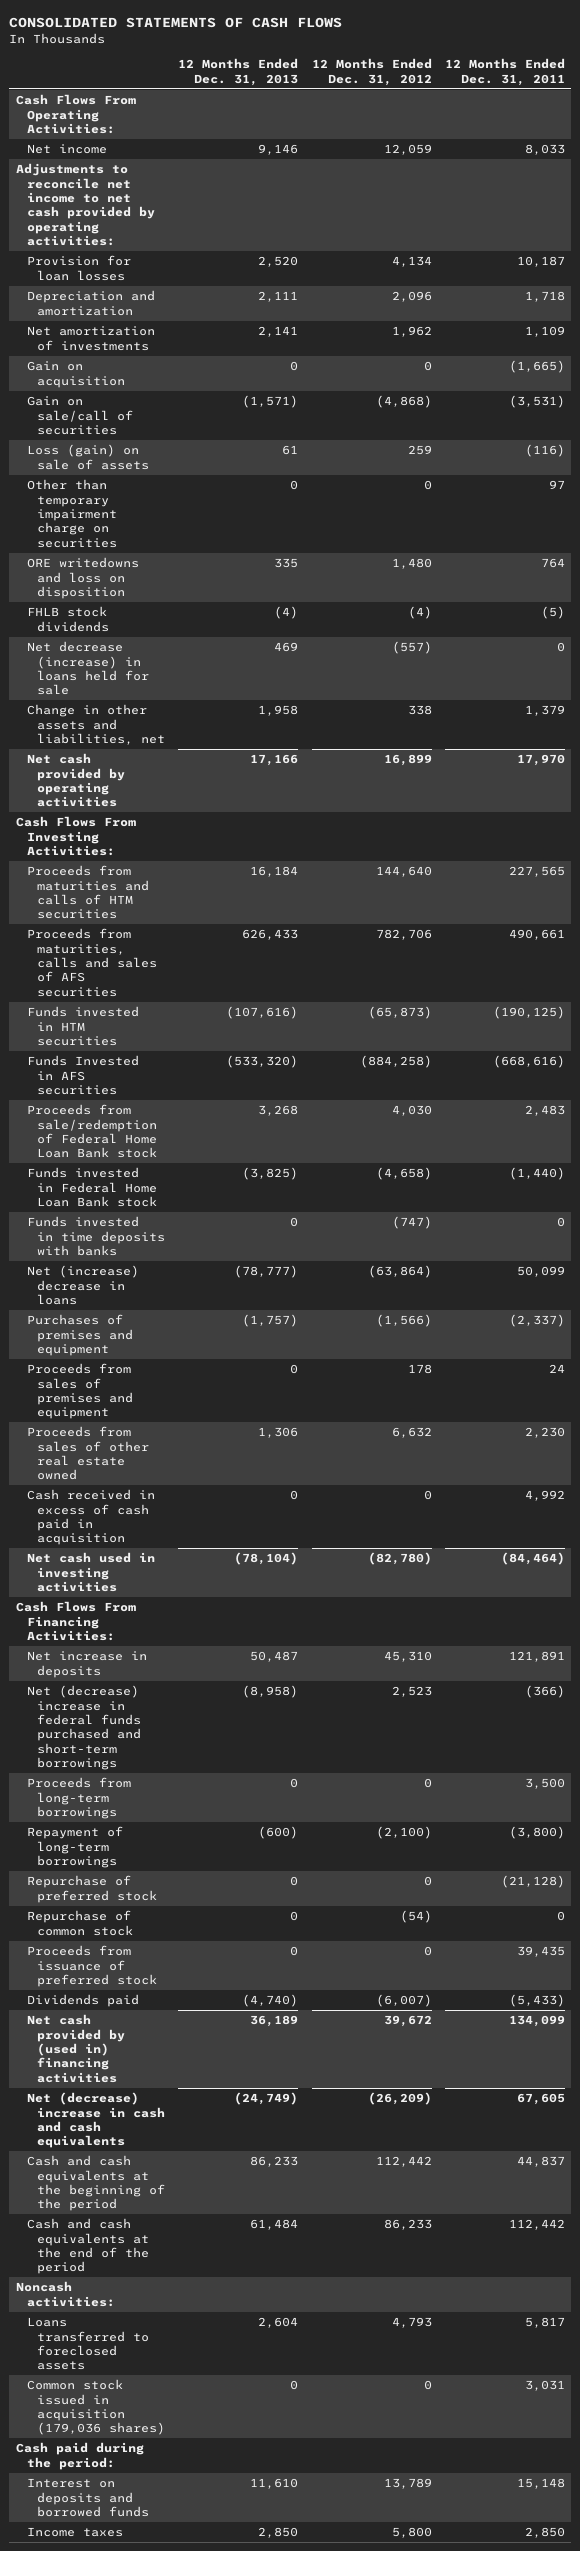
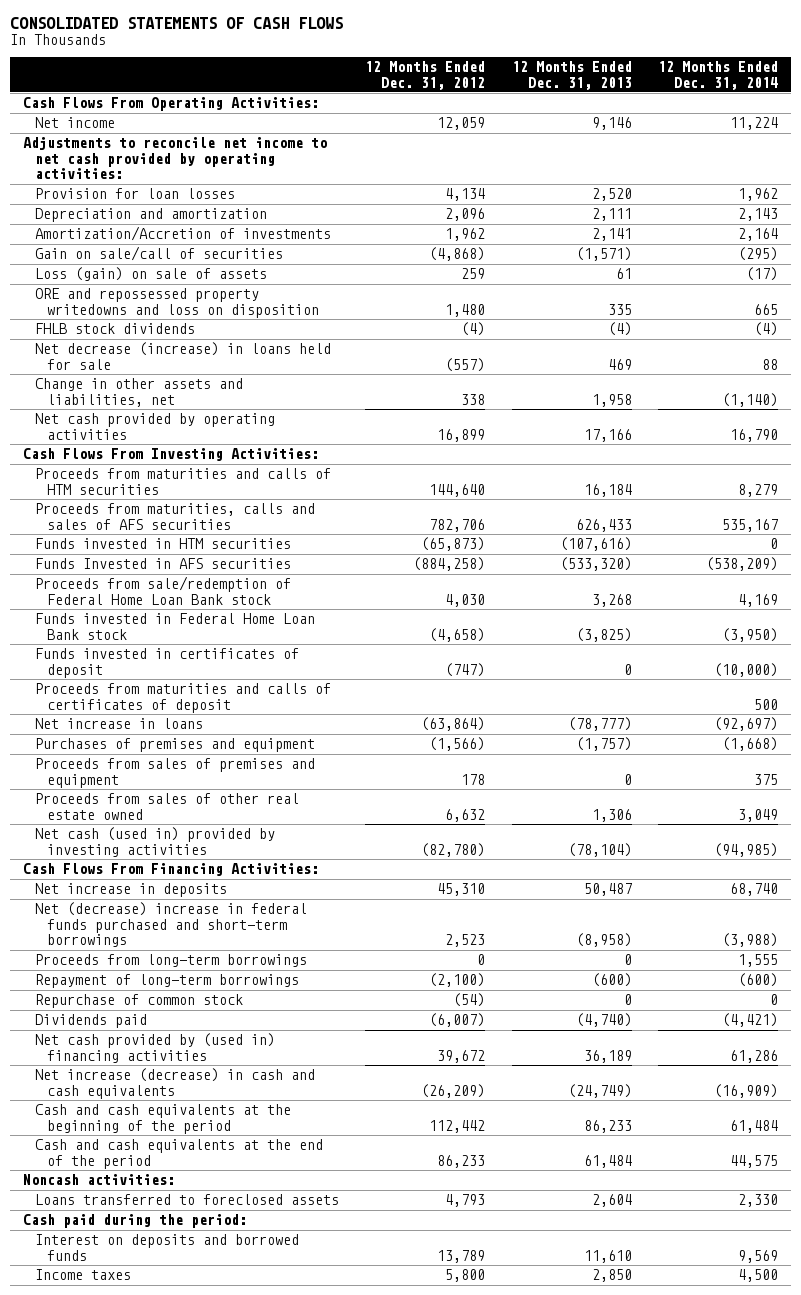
- | 12 Months Ended Dec. 31, 2013 | 12 Months Ended Dec. 31, 2012 | 12 Months Ended Dec. 31, 2011
+ | 12 Months Ended Dec. 31, 2012 | 12 Months Ended Dec. 31, 2013 | 12 Months Ended Dec. 31, 2014
- Net amortization of investments | 2,141 | 1,962 | 1,109
- Gain on acquisition | 0 | 0 | (1,665)
+ Amortization/Accretion of investments | 1,962 | 2,141 | 2,164
- Other than temporary impairment charge on securities | 0 | 0 | 97
- ORE writedowns and loss on disposition | 335 | 1,480 | 764
+ ORE and repossessed property writedowns and loss on disposition | 1,480 | 335 | 665
- Funds invested in time deposits with banks | 0 | (747) | 0
- Net (increase) decrease in loans | (78,777) | (63,864) | 50,099
+ Funds invested in certificates of deposit | (747) | 0 | (10,000)
+ Proceeds from maturities and calls of certificates of deposit | | | 500
+ Net increase in loans | (63,864) | (78,777) | (92,697)
- Cash received in excess of cash paid in acquisition | 0 | 0 | 4,992
- Net cash used in investing activities | (78,104) | (82,780) | (84,464)
+ Net cash (used in) provided by investing activities | (82,780) | (78,104) | (94,985)
- Repurchase of preferred stock | 0 | 0 | (21,128)
- Proceeds from issuance of preferred stock | 0 | 0 | 39,435
- Net (decrease) increase in cash and cash equivalents | (24,749) | (26,209) | 67,605
+ Net increase (decrease) in cash and cash equivalents | (26,209) | (24,749) | (16,909)
- Common stock issued in acquisition (179,036 shares) | 0 | 0 | 3,031

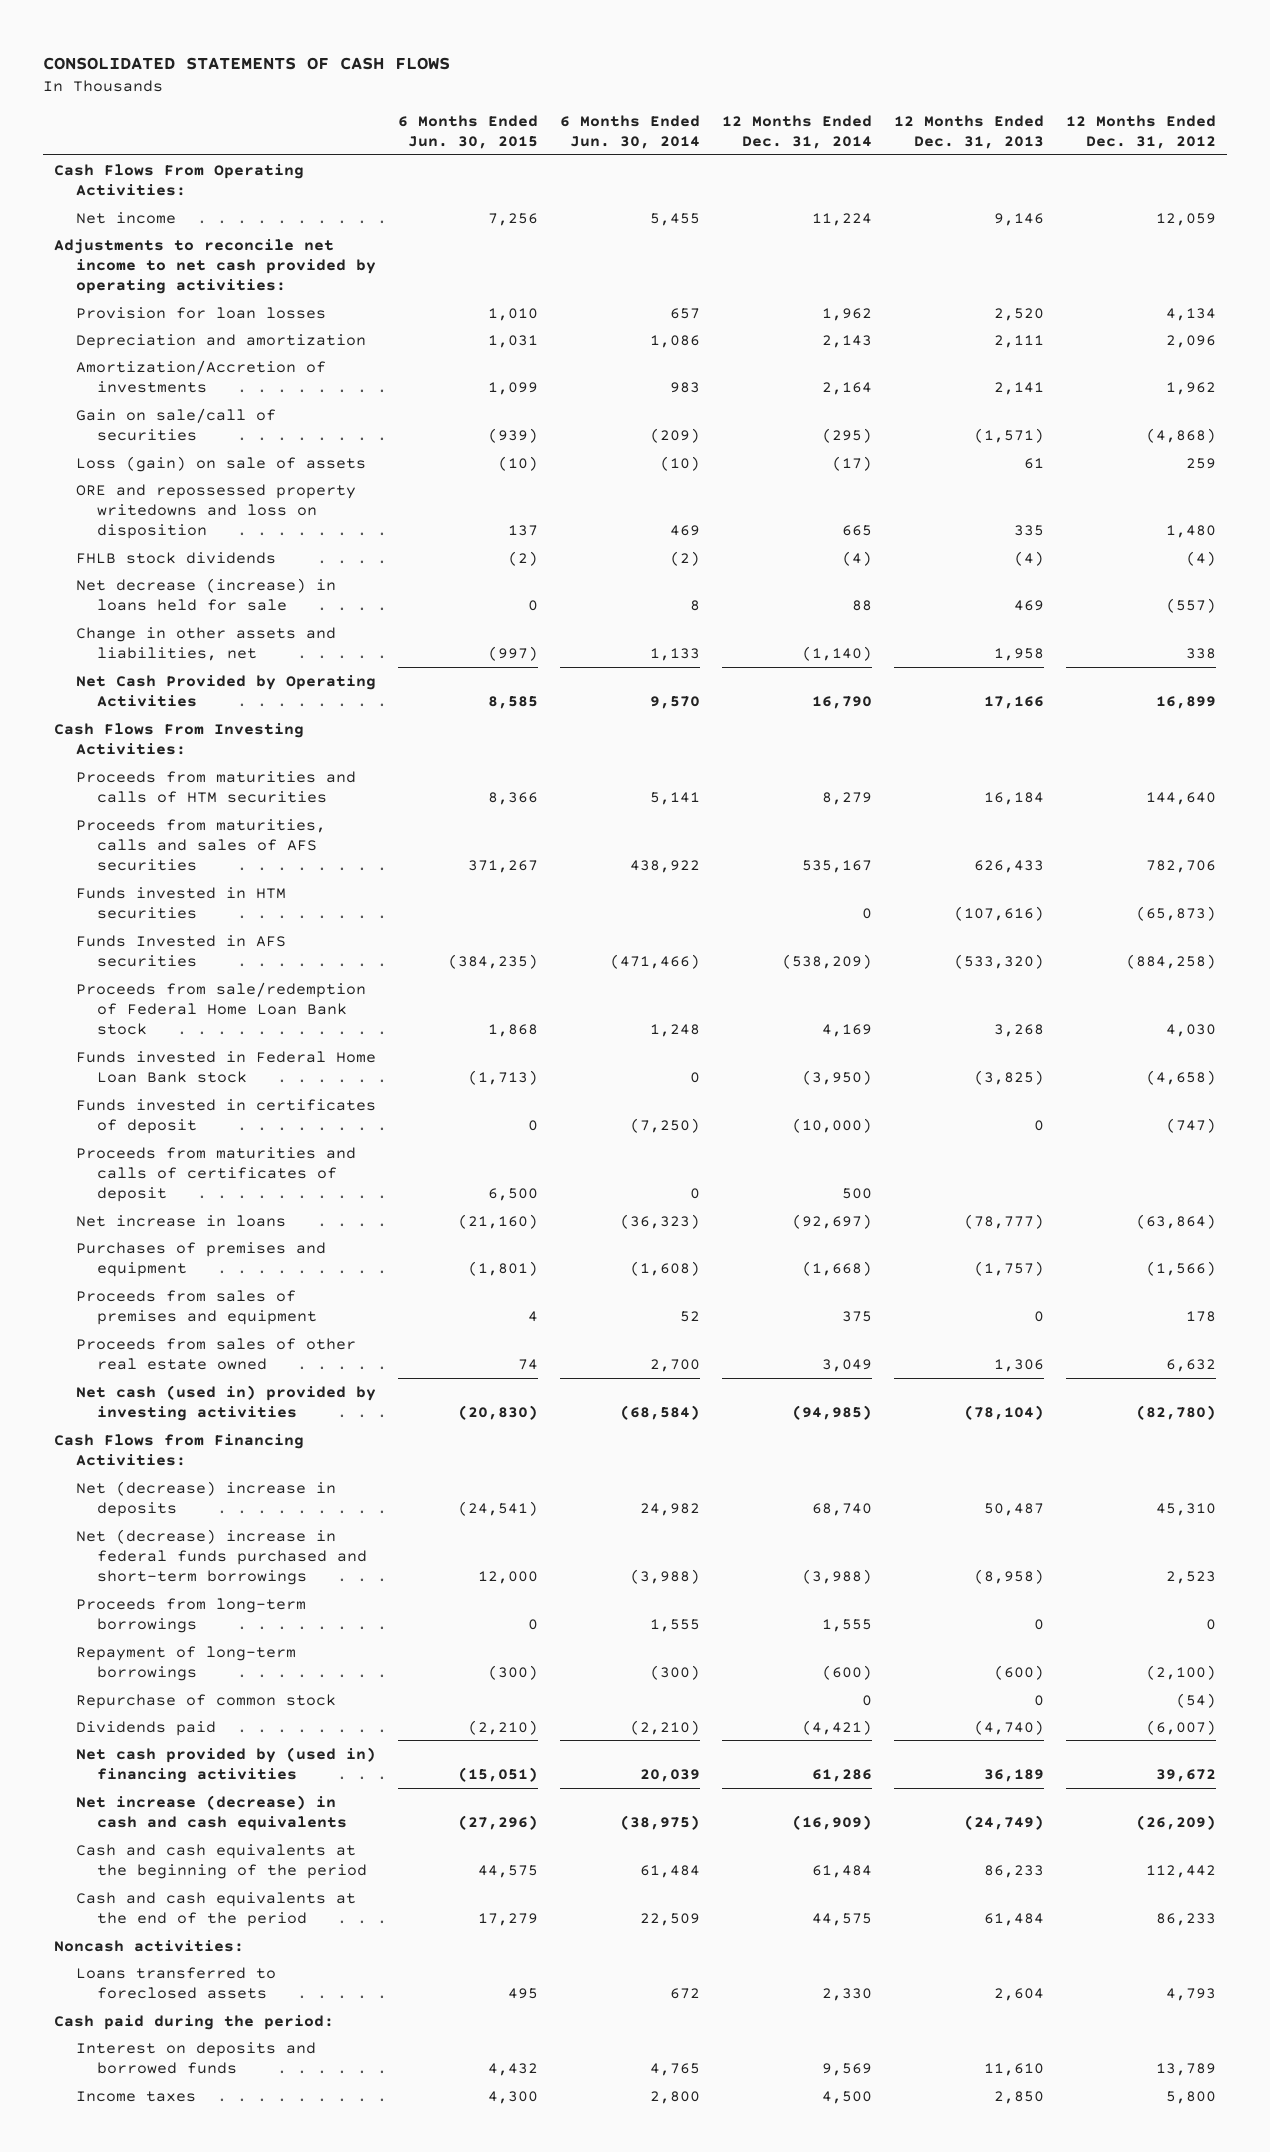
- | 12 Months Ended Dec. 31, 2012 | 12 Months Ended Dec. 31, 2013 | 12 Months Ended Dec. 31, 2014
+ | 6 Months Ended Jun. 30, 2015 | 6 Months Ended Jun. 30, 2014 | 12 Months Ended Dec. 31, 2014 | 12 Months Ended Dec. 31, 2013 | 12 Months Ended Dec. 31, 2012
- Net cash provided by operating activities | 16,899 | 17,166 | 16,790
+ Net Cash Provided by Operating Activities | 8,585 | 9,570 | 16,790 | 17,166 | 16,899
- Cash Flows From Financing Activities:
- Net increase in deposits | 45,310 | 50,487 | 68,740
+ Cash Flows from Financing Activities:
+ Net (decrease) increase in deposits | (24,541) | 24,982 | 68,740 | 50,487 | 45,310

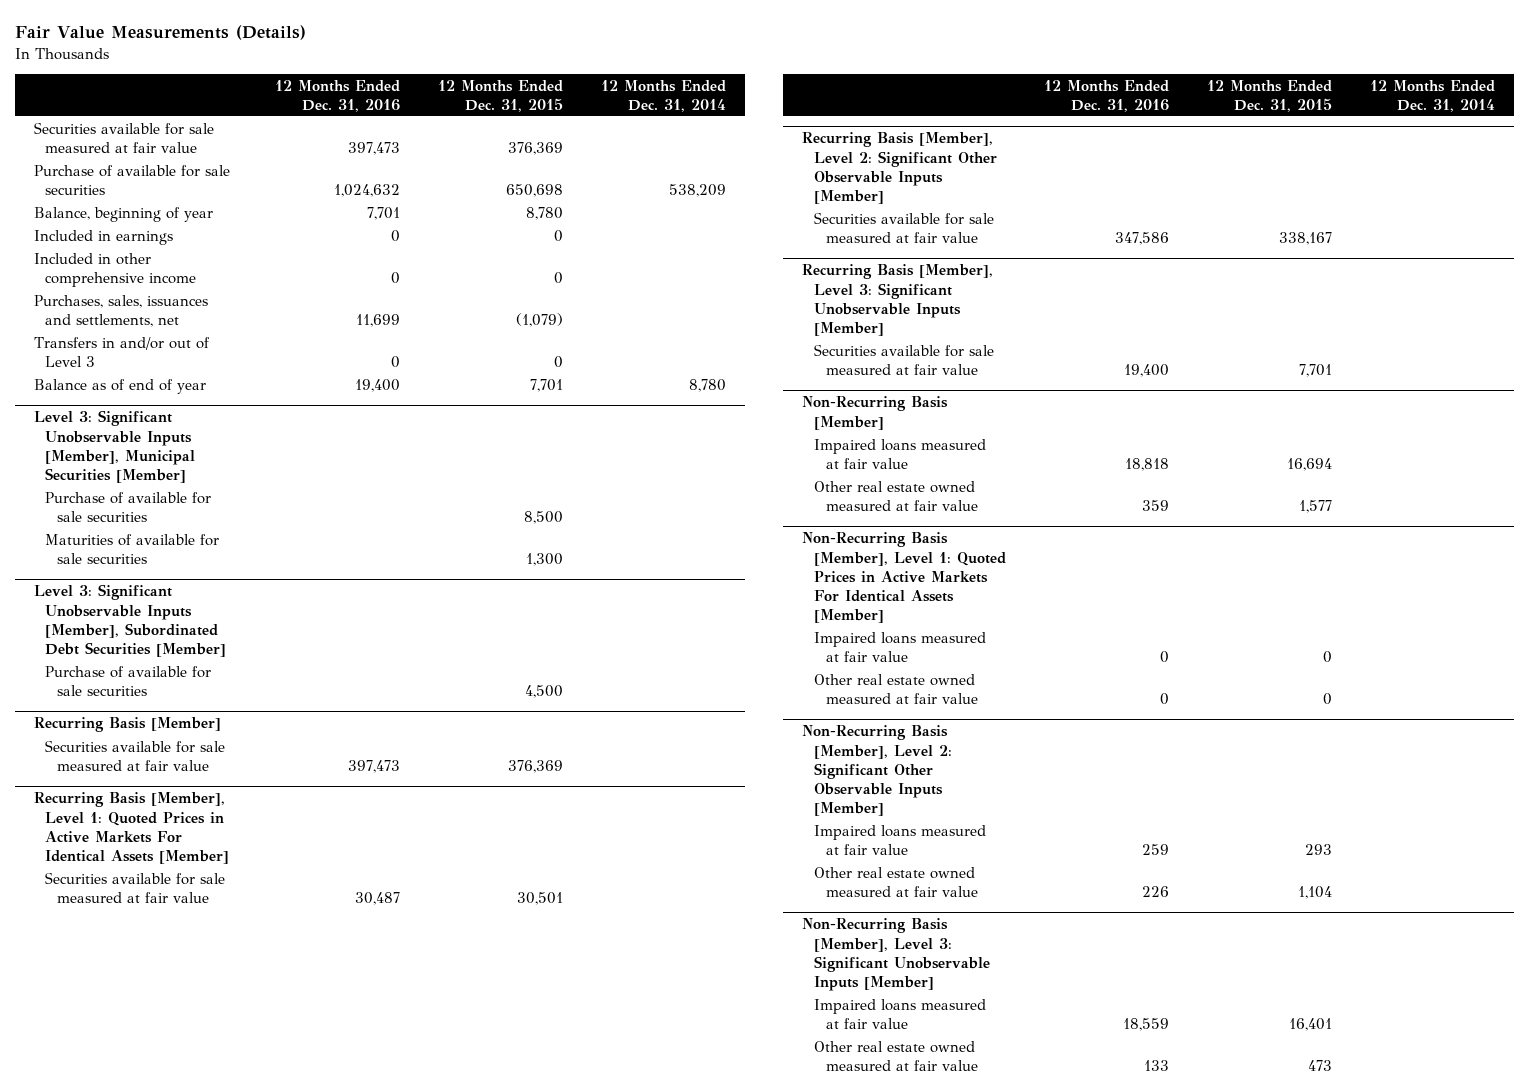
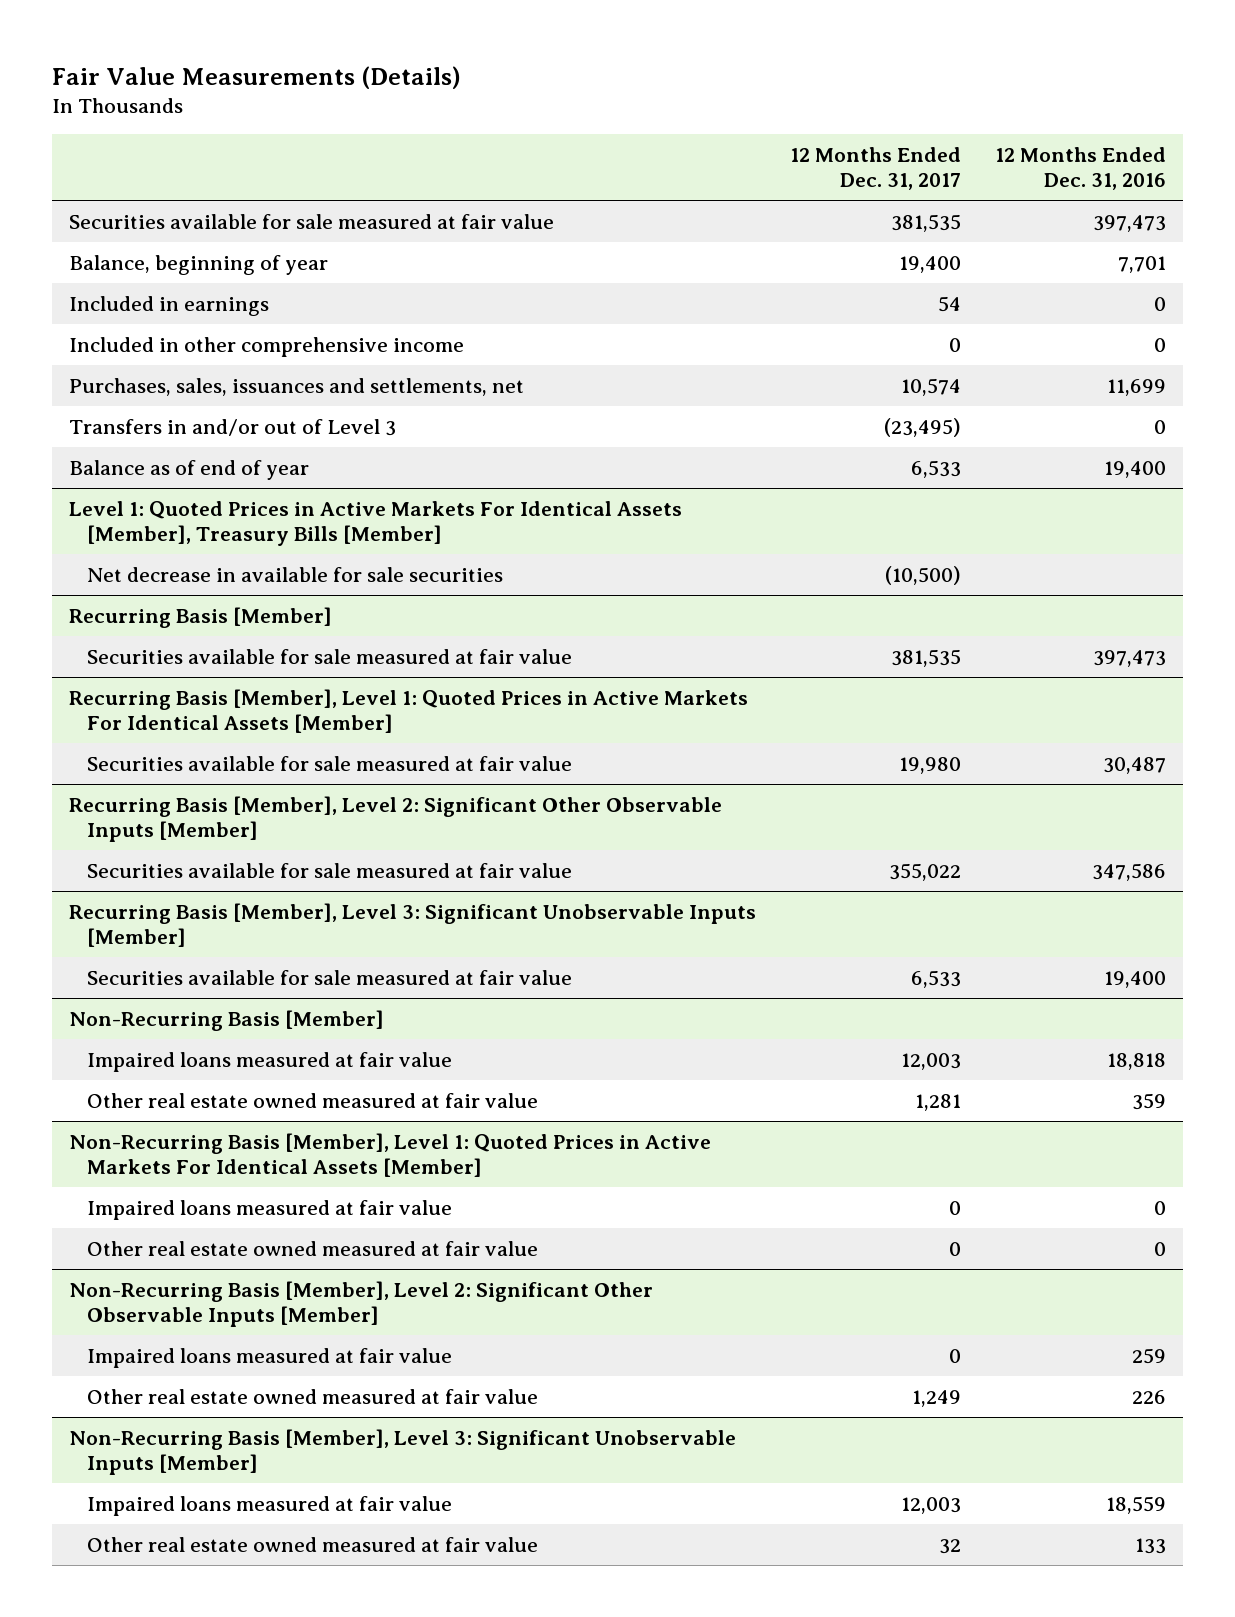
- | 12 Months Ended Dec. 31, 2016 | 12 Months Ended Dec. 31, 2015 | 12 Months Ended Dec. 31, 2014
+ | 12 Months Ended Dec. 31, 2017 | 12 Months Ended Dec. 31, 2016
- Purchase of available for sale securities | 1,024,632 | 650,698 | 538,209
- Level 3: Significant Unobservable Inputs [Member], Municipal Securities [Member]
- Purchase of available for sale securities | | 8,500 |
- Maturities of available for sale securities | | 1,300 |
- Level 3: Significant Unobservable Inputs [Member], Subordinated Debt Securities [Member]
- Purchase of available for sale securities | | 4,500 |
+ Level 1: Quoted Prices in Active Markets For Identical Assets [Member], Treasury Bills [Member]
+ Net decrease in available for sale securities | (10,500) |

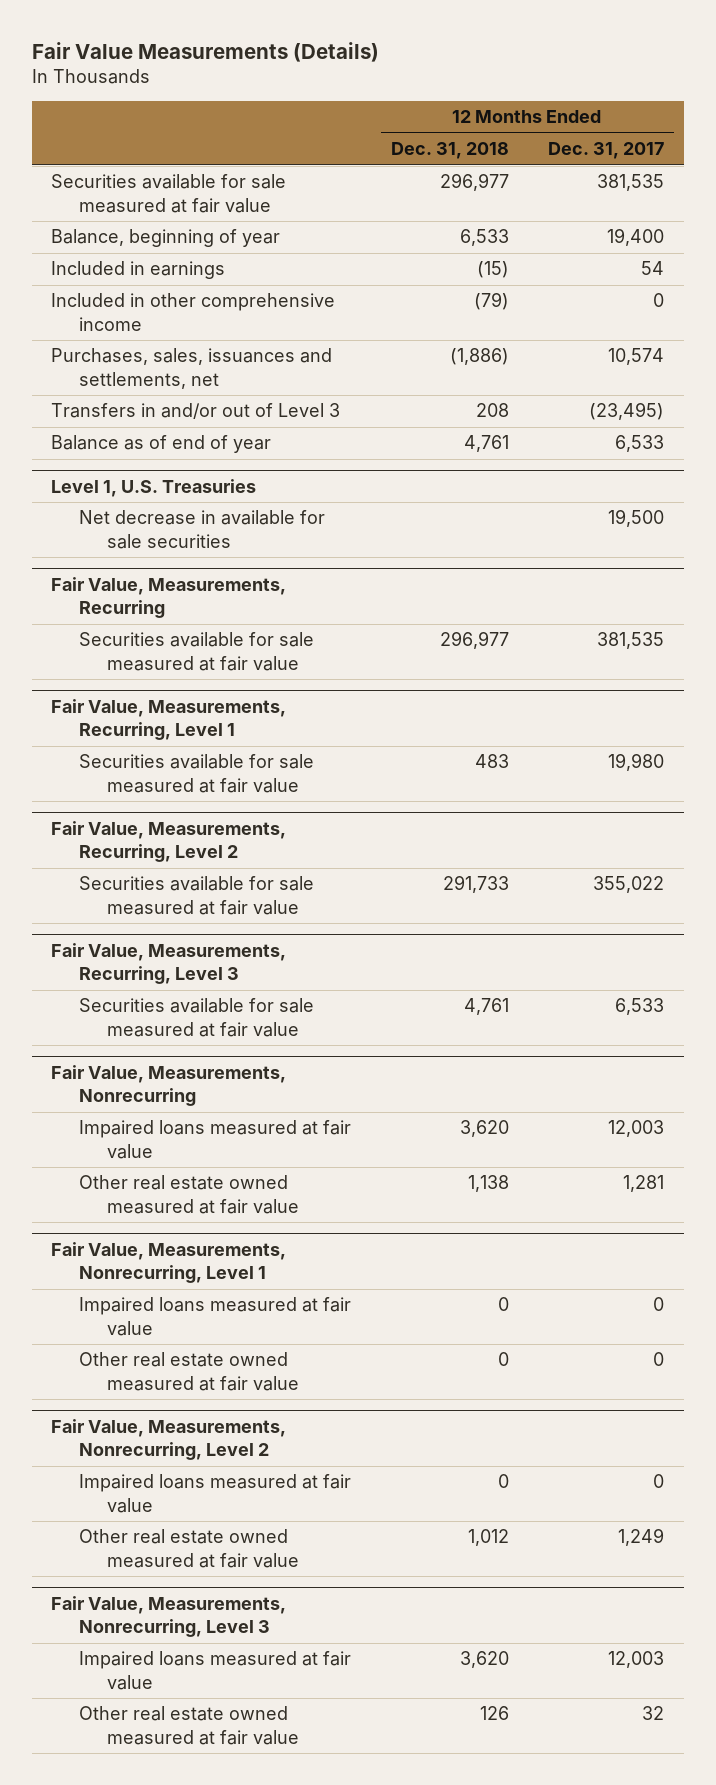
- | 12 Months Ended Dec. 31, 2017 | 12 Months Ended Dec. 31, 2016
+ | 12 Months Ended Dec. 31, 2018 | 12 Months Ended Dec. 31, 2017
- Level 1: Quoted Prices in Active Markets For Identical Assets [Member], Treasury Bills [Member]
- Net decrease in available for sale securities | (10,500) |
- Recurring Basis [Member]
+ Level 1, U.S. Treasuries
+ Net decrease in available for sale securities | | 19,500
+ Fair Value, Measurements, Recurring
- Recurring Basis [Member], Level 1: Quoted Prices in Active Markets For Identical Assets [Member]
+ Fair Value, Measurements, Recurring, Level 1
- Recurring Basis [Member], Level 2: Significant Other Observable Inputs [Member]
+ Fair Value, Measurements, Recurring, Level 2
- Recurring Basis [Member], Level 3: Significant Unobservable Inputs [Member]
+ Fair Value, Measurements, Recurring, Level 3
- Non-Recurring Basis [Member]
+ Fair Value, Measurements, Nonrecurring
- Non-Recurring Basis [Member], Level 1: Quoted Prices in Active Markets For Identical Assets [Member]
+ Fair Value, Measurements, Nonrecurring, Level 1
- Non-Recurring Basis [Member], Level 2: Significant Other Observable Inputs [Member]
+ Fair Value, Measurements, Nonrecurring, Level 2
- Non-Recurring Basis [Member], Level 3: Significant Unobservable Inputs [Member]
+ Fair Value, Measurements, Nonrecurring, Level 3

